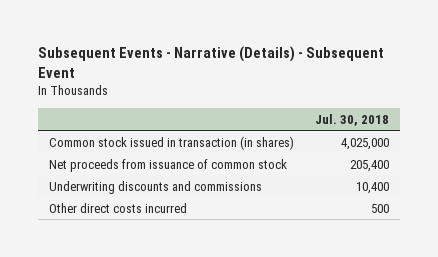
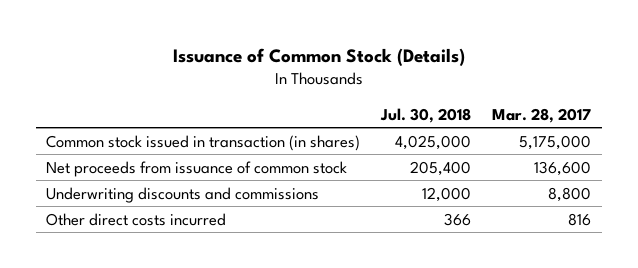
- Subsequent Events - Narrative (Details) - Subsequent Event
+ Issuance of Common Stock (Details)
- | Jul. 30, 2018
+ | Jul. 30, 2018 | Mar. 28, 2017
- Underwriting discounts and commissions | 10,400
- Other direct costs incurred | 500
+ Underwriting discounts and commissions | 12,000 | 8,800
+ Other direct costs incurred | 366 | 816

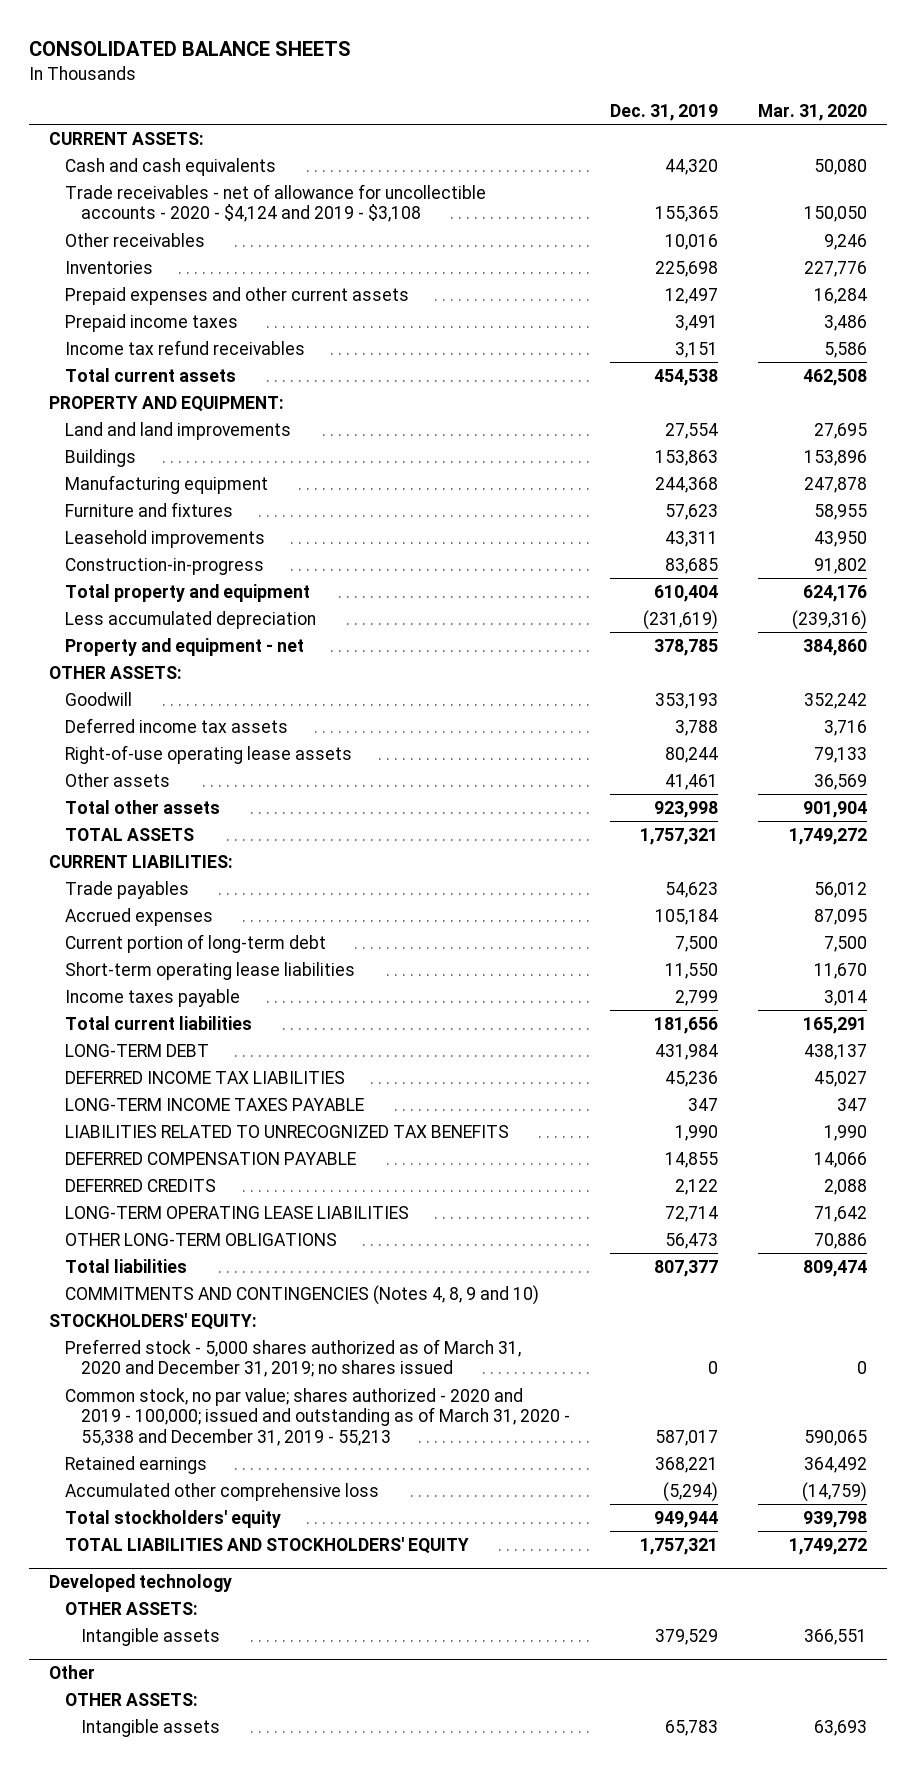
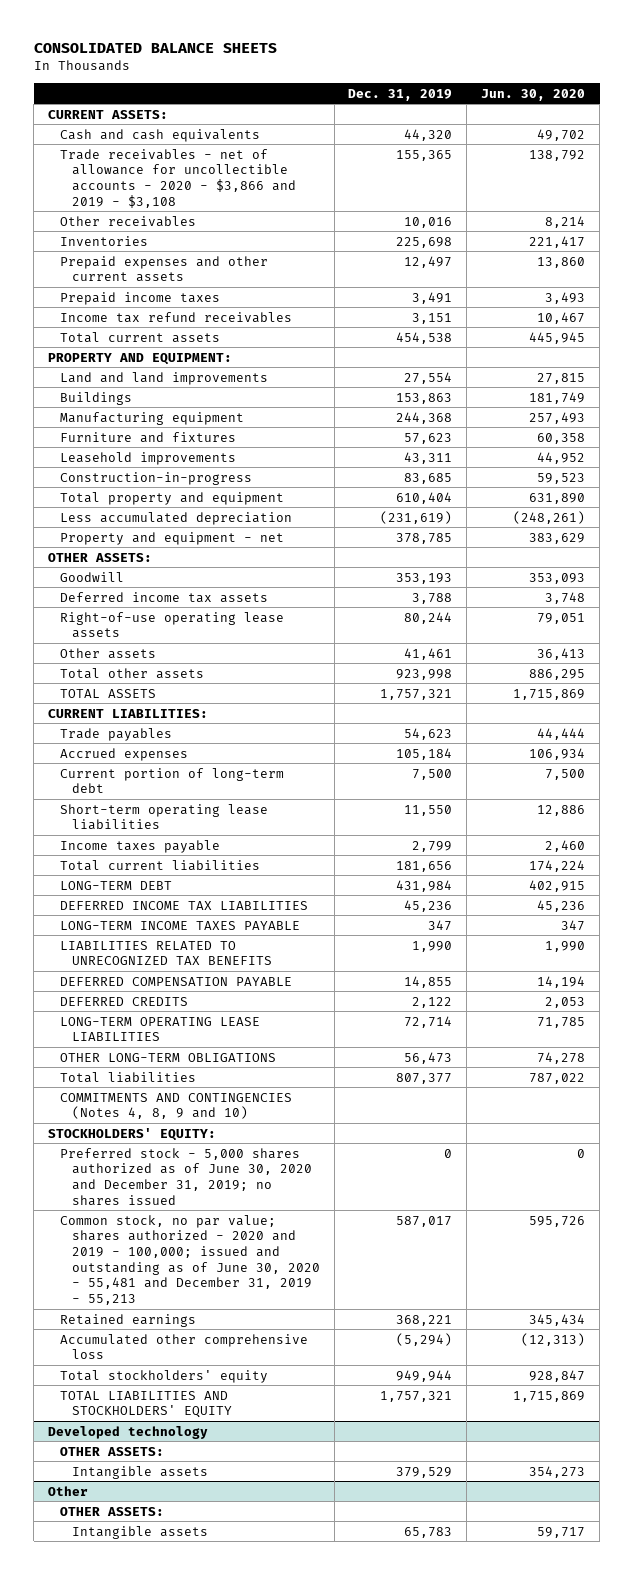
- | Dec. 31, 2019 | Mar. 31, 2020
+ | Dec. 31, 2019 | Jun. 30, 2020
- Trade receivables - net of allowance for uncollectible accounts - 2020 - $4,124 and 2019 - $3,108 | 155,365 | 150,050
+ Trade receivables - net of allowance for uncollectible accounts - 2020 - $3,866 and 2019 - $3,108 | 155,365 | 138,792
- Preferred stock - 5,000 shares authorized as of March 31, 2020 and December 31, 2019; no shares issued | 0 | 0
- Common stock, no par value; shares authorized - 2020 and 2019 - 100,000; issued and outstanding as of March 31, 2020 - 55,338 and December 31, 2019 - 55,213 | 587,017 | 590,065
+ Preferred stock - 5,000 shares authorized as of June 30, 2020 and December 31, 2019; no shares issued | 0 | 0
+ Common stock, no par value; shares authorized - 2020 and 2019 - 100,000; issued and outstanding as of June 30, 2020 - 55,481 and December 31, 2019 - 55,213 | 587,017 | 595,726

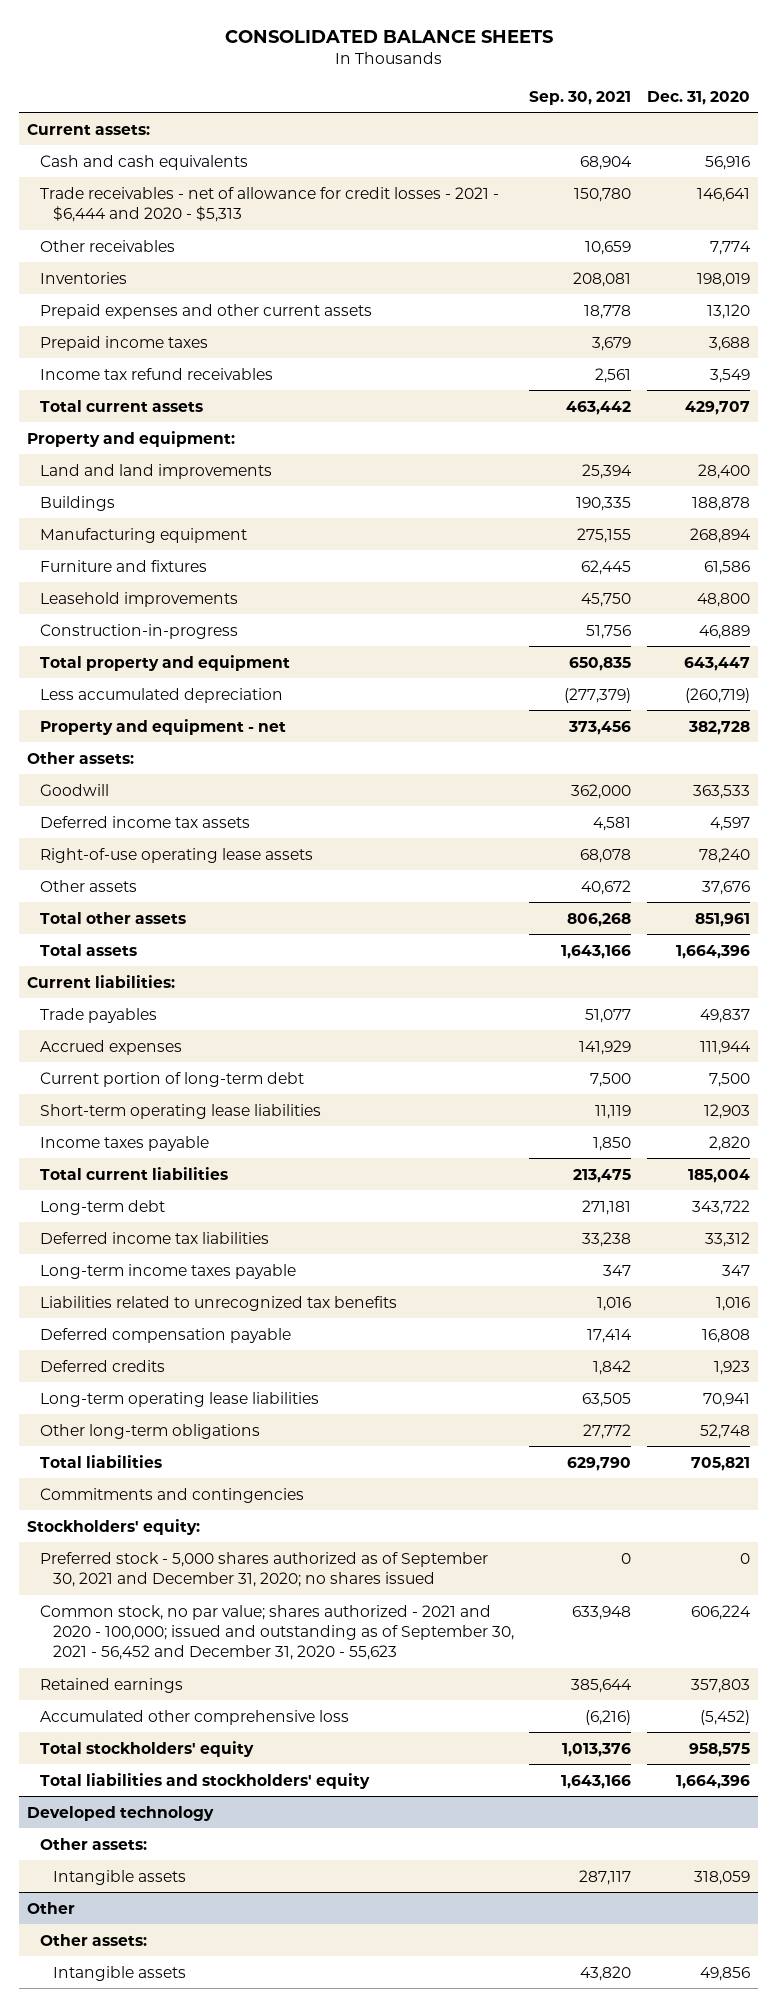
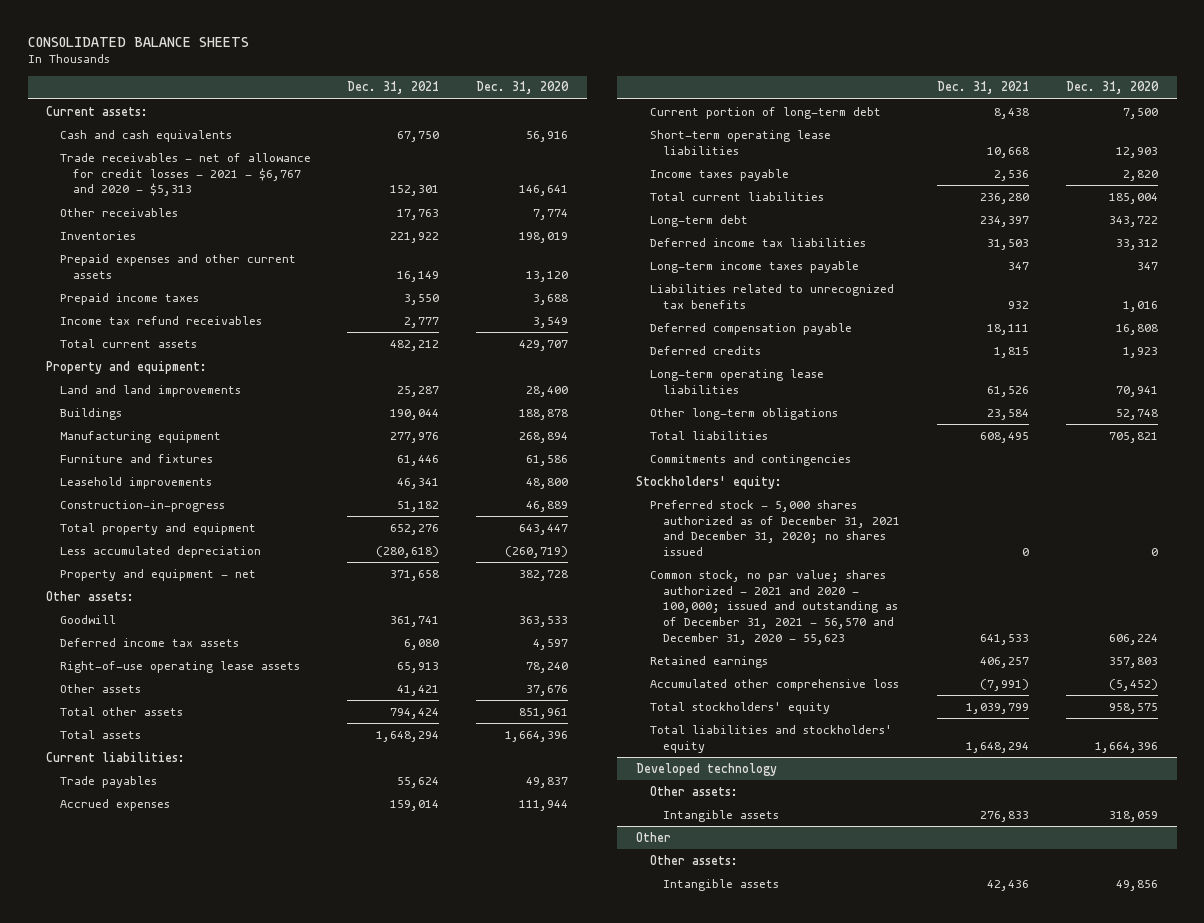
- | Sep. 30, 2021 | Dec. 31, 2020
+ | Dec. 31, 2021 | Dec. 31, 2020
- Trade receivables - net of allowance for credit losses - 2021 - $6,444 and 2020 - $5,313 | 150,780 | 146,641
+ Trade receivables - net of allowance for credit losses - 2021 - $6,767 and 2020 - $5,313 | 152,301 | 146,641
- Preferred stock - 5,000 shares authorized as of September 30, 2021 and December 31, 2020; no shares issued | 0 | 0
- Common stock, no par value; shares authorized - 2021 and 2020 - 100,000; issued and outstanding as of September 30, 2021 - 56,452 and December 31, 2020 - 55,623 | 633,948 | 606,224
+ Preferred stock - 5,000 shares authorized as of December 31, 2021 and December 31, 2020; no shares issued | 0 | 0
+ Common stock, no par value; shares authorized - 2021 and 2020 - 100,000; issued and outstanding as of December 31, 2021 - 56,570 and December 31, 2020 - 55,623 | 641,533 | 606,224

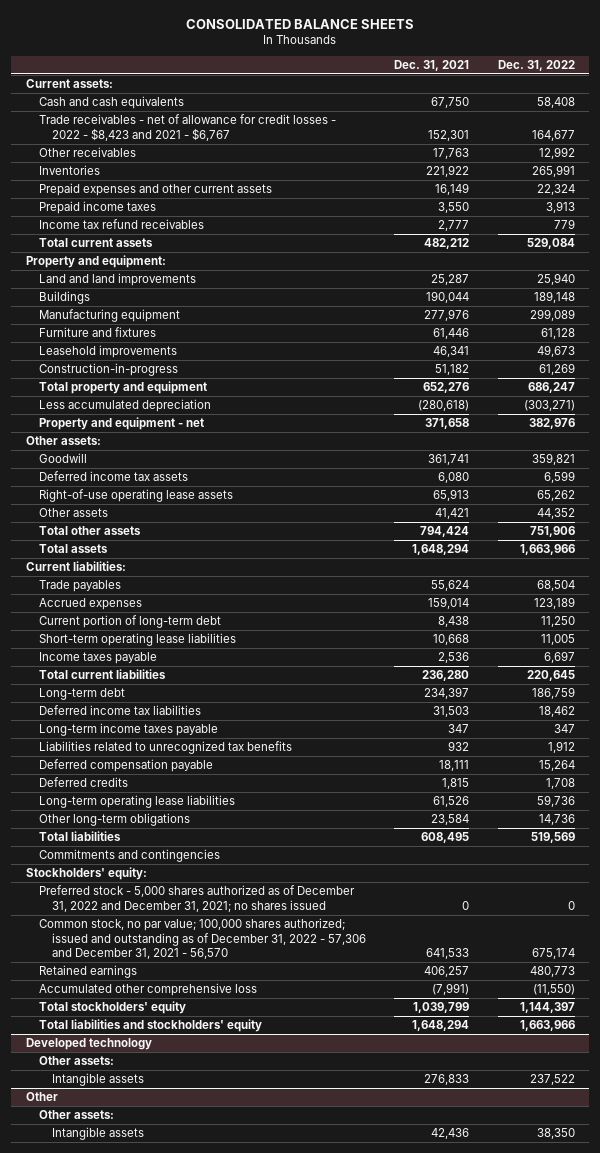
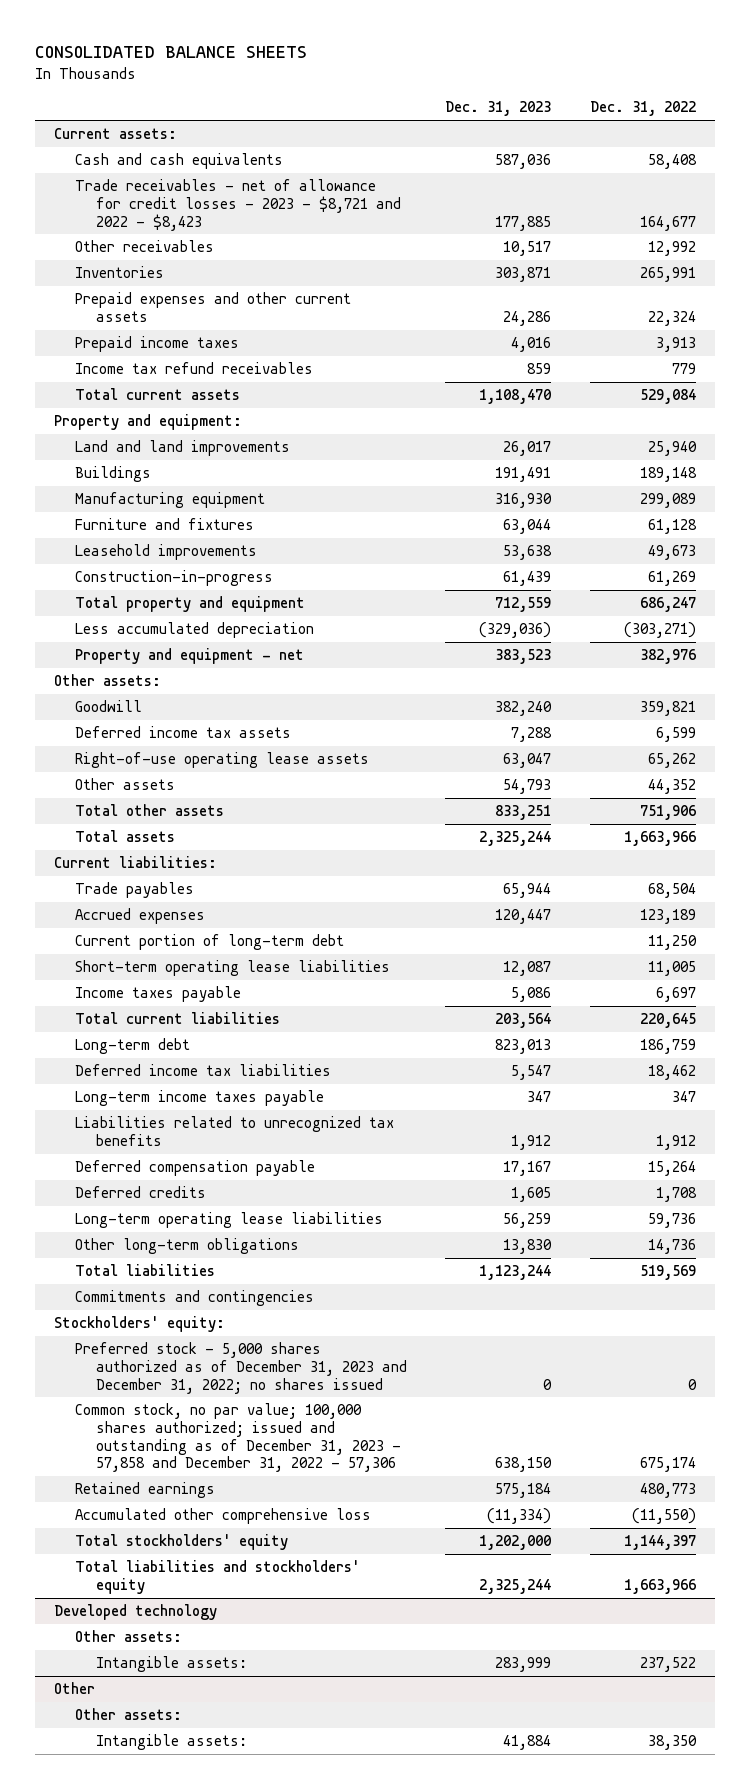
- | Dec. 31, 2021 | Dec. 31, 2022
+ | Dec. 31, 2023 | Dec. 31, 2022
- Trade receivables - net of allowance for credit losses - 2022 - $8,423 and 2021 - $6,767 | 152,301 | 164,677
+ Trade receivables - net of allowance for credit losses - 2023 - $8,721 and 2022 - $8,423 | 177,885 | 164,677
- Preferred stock - 5,000 shares authorized as of December 31, 2022 and December 31, 2021; no shares issued | 0 | 0
- Common stock, no par value; 100,000 shares authorized; issued and outstanding as of December 31, 2022 - 57,306 and December 31, 2021 - 56,570 | 641,533 | 675,174
+ Preferred stock - 5,000 shares authorized as of December 31, 2023 and December 31, 2022; no shares issued | 0 | 0
+ Common stock, no par value; 100,000 shares authorized; issued and outstanding as of December 31, 2023 - 57,858 and December 31, 2022 - 57,306 | 638,150 | 675,174
@ Developed technology
- Intangible assets | 276,833 | 237,522
+ Intangible assets: | 283,999 | 237,522
@ Other
- Intangible assets | 42,436 | 38,350
+ Intangible assets: | 41,884 | 38,350

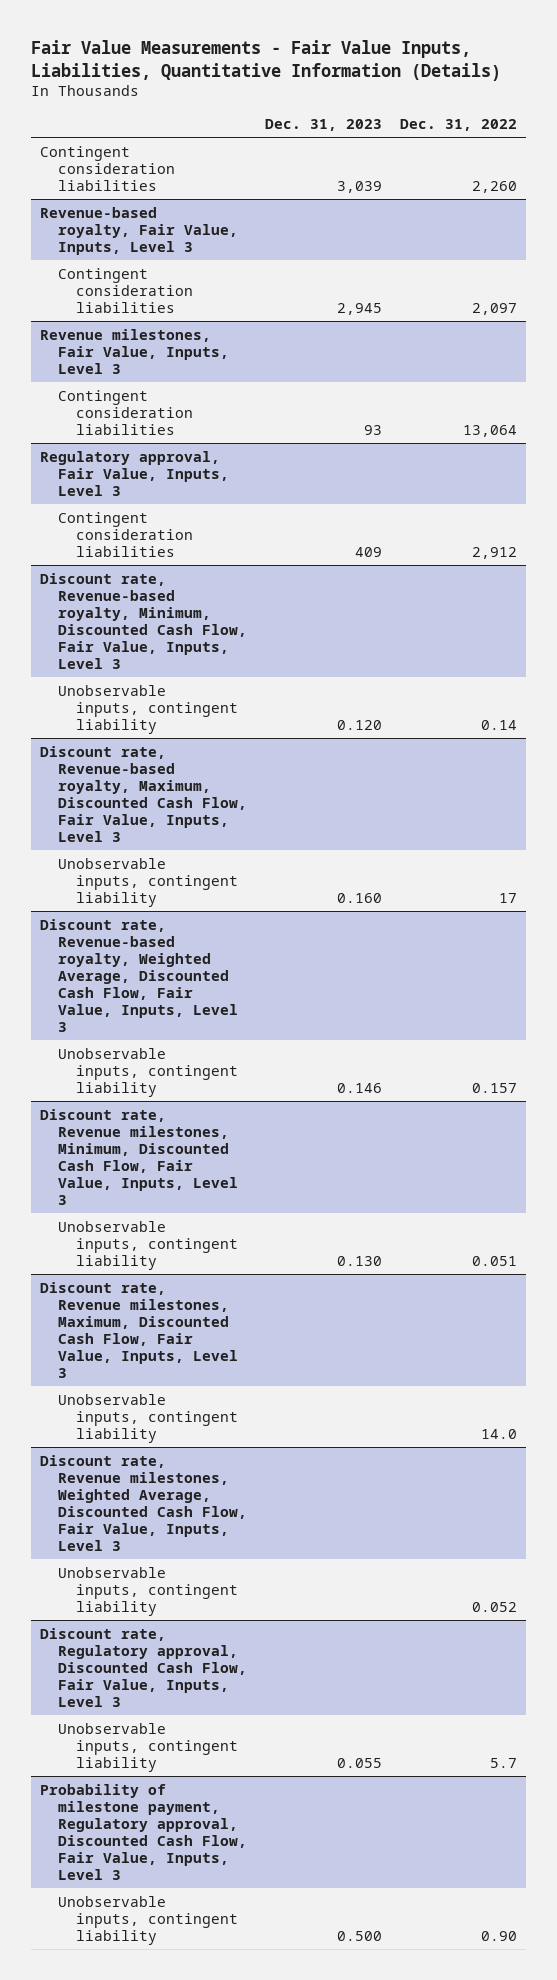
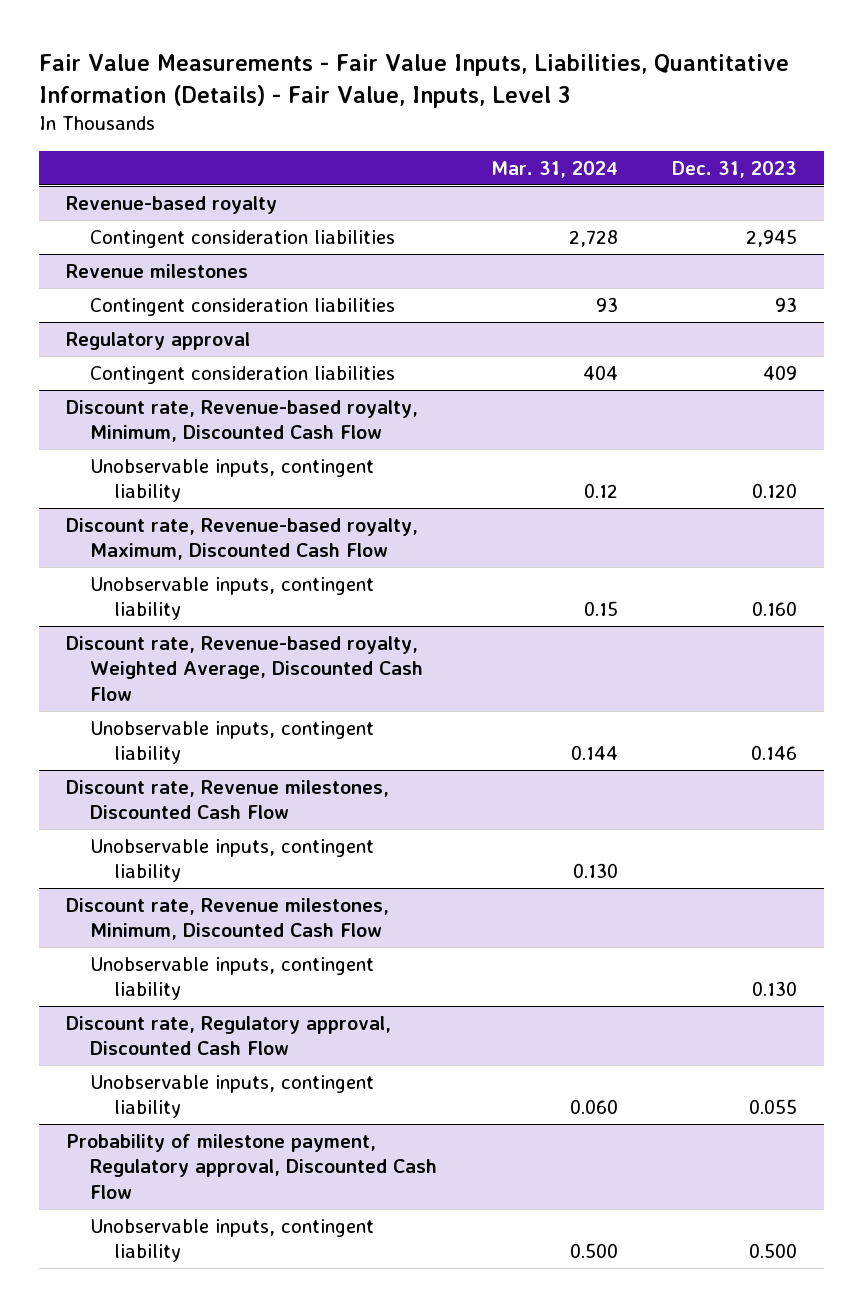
- Fair Value Measurements - Fair Value Inputs, Liabilities, Quantitative Information (Details)
+ Fair Value Measurements - Fair Value Inputs, Liabilities, Quantitative Information (Details) - Fair Value, Inputs, Level 3
- | Dec. 31, 2023 | Dec. 31, 2022
+ | Mar. 31, 2024 | Dec. 31, 2023
- Contingent consideration liabilities | 3,039 | 2,260
- Revenue-based royalty, Fair Value, Inputs, Level 3
+ Revenue-based royalty
- Revenue milestones, Fair Value, Inputs, Level 3
+ Revenue milestones
- Regulatory approval, Fair Value, Inputs, Level 3
+ Regulatory approval
- Discount rate, Revenue-based royalty, Minimum, Discounted Cash Flow, Fair Value, Inputs, Level 3
+ Discount rate, Revenue-based royalty, Minimum, Discounted Cash Flow
- Discount rate, Revenue-based royalty, Maximum, Discounted Cash Flow, Fair Value, Inputs, Level 3
+ Discount rate, Revenue-based royalty, Maximum, Discounted Cash Flow
- Discount rate, Revenue-based royalty, Weighted Average, Discounted Cash Flow, Fair Value, Inputs, Level 3
+ Discount rate, Revenue-based royalty, Weighted Average, Discounted Cash Flow
- Discount rate, Revenue milestones, Minimum, Discounted Cash Flow, Fair Value, Inputs, Level 3
- Unobservable inputs, contingent liability | 0.130 | 0.051
- Discount rate, Revenue milestones, Maximum, Discounted Cash Flow, Fair Value, Inputs, Level 3
- Unobservable inputs, contingent liability | | 14.0
- Discount rate, Revenue milestones, Weighted Average, Discounted Cash Flow, Fair Value, Inputs, Level 3
+ Discount rate, Revenue milestones, Discounted Cash Flow
- Discount rate, Regulatory approval, Discounted Cash Flow, Fair Value, Inputs, Level 3
+ Discount rate, Revenue milestones, Minimum, Discounted Cash Flow
+ Unobservable inputs, contingent liability | | 0.130
+ Discount rate, Regulatory approval, Discounted Cash Flow
- Probability of milestone payment, Regulatory approval, Discounted Cash Flow, Fair Value, Inputs, Level 3
+ Probability of milestone payment, Regulatory approval, Discounted Cash Flow

